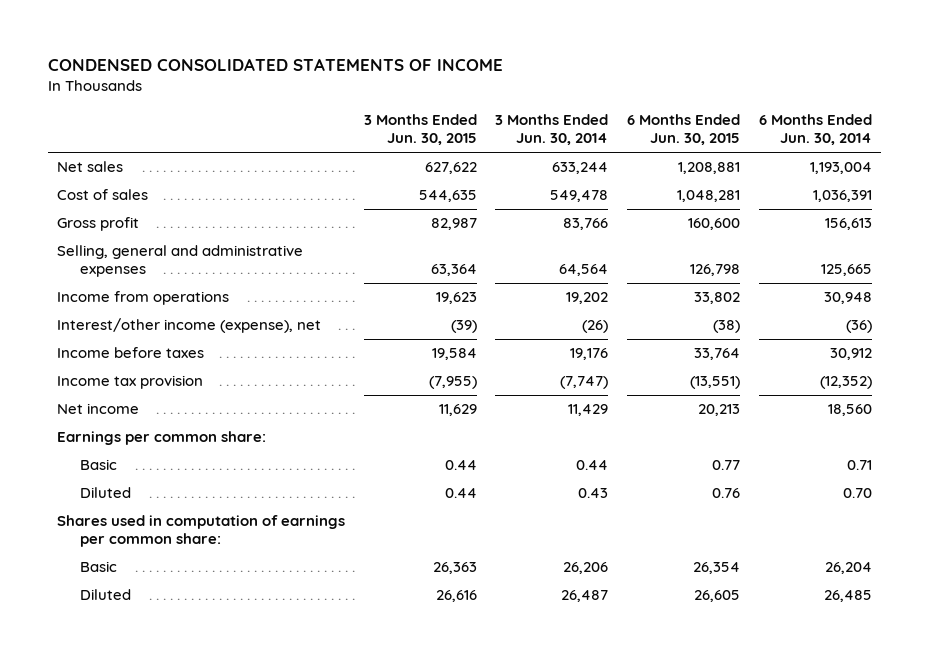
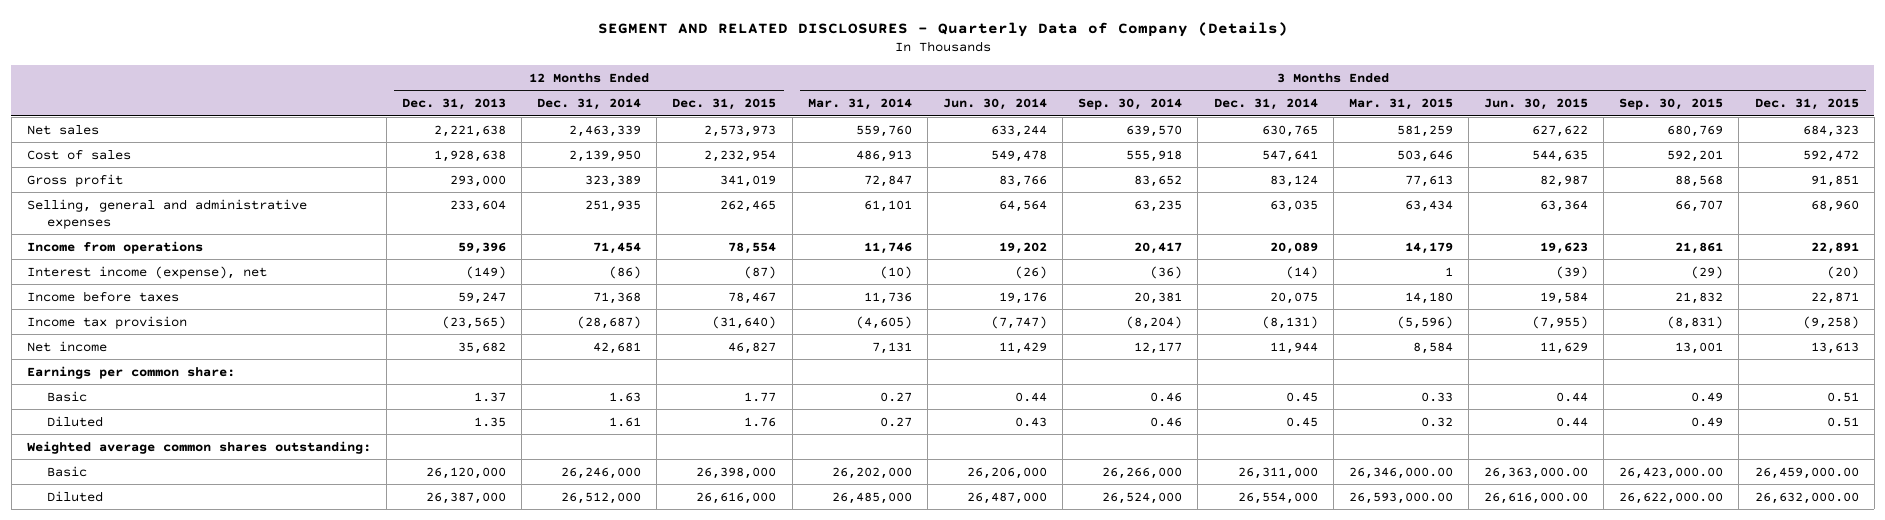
- CONDENSED CONSOLIDATED STATEMENTS OF INCOME
+ SEGMENT AND RELATED DISCLOSURES - Quarterly Data of Company (Details)
- | 3 Months Ended Jun. 30, 2015 | 3 Months Ended Jun. 30, 2014 | 6 Months Ended Jun. 30, 2015 | 6 Months Ended Jun. 30, 2014
+ | 12 Months Ended Dec. 31, 2013 | 12 Months Ended Dec. 31, 2014 | 12 Months Ended Dec. 31, 2015 | 3 Months Ended Mar. 31, 2014 | 3 Months Ended Jun. 30, 2014 | 3 Months Ended Sep. 30, 2014 | 3 Months Ended Dec. 31, 2014 | 3 Months Ended Mar. 31, 2015 | 3 Months Ended Jun. 30, 2015 | 3 Months Ended Sep. 30, 2015 | 3 Months Ended Dec. 31, 2015
- Interest/other income (expense), net | (39) | (26) | (38) | (36)
+ Interest income (expense), net | (149) | (86) | (87) | (10) | (26) | (36) | (14) | 1 | (39) | (29) | (20)
- Shares used in computation of earnings per common share:
- Basic | 26,363 | 26,206 | 26,354 | 26,204
- Diluted | 26,616 | 26,487 | 26,605 | 26,485
+ Weighted average common shares outstanding:
+ Basic | 26,120,000 | 26,246,000 | 26,398,000 | 26,202,000 | 26,206,000 | 26,266,000 | 26,311,000 | 26,346,000.00 | 26,363,000.00 | 26,423,000.00 | 26,459,000.00
+ Diluted | 26,387,000 | 26,512,000 | 26,616,000 | 26,485,000 | 26,487,000 | 26,524,000 | 26,554,000 | 26,593,000.00 | 26,616,000.00 | 26,622,000.00 | 26,632,000.00

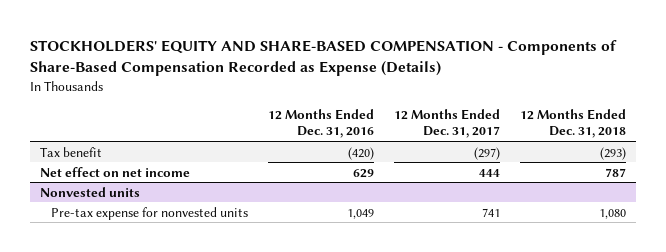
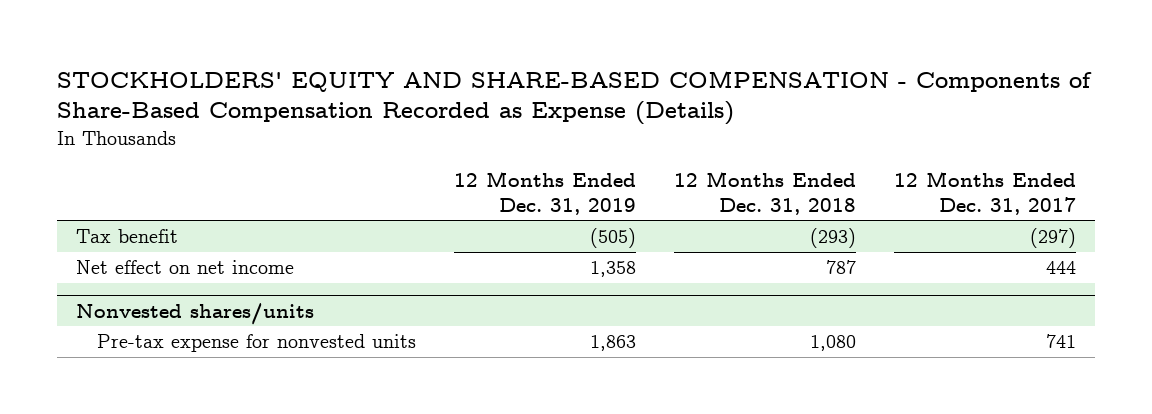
- | 12 Months Ended Dec. 31, 2016 | 12 Months Ended Dec. 31, 2017 | 12 Months Ended Dec. 31, 2018
+ | 12 Months Ended Dec. 31, 2019 | 12 Months Ended Dec. 31, 2018 | 12 Months Ended Dec. 31, 2017
- Nonvested units
+ Nonvested shares/units

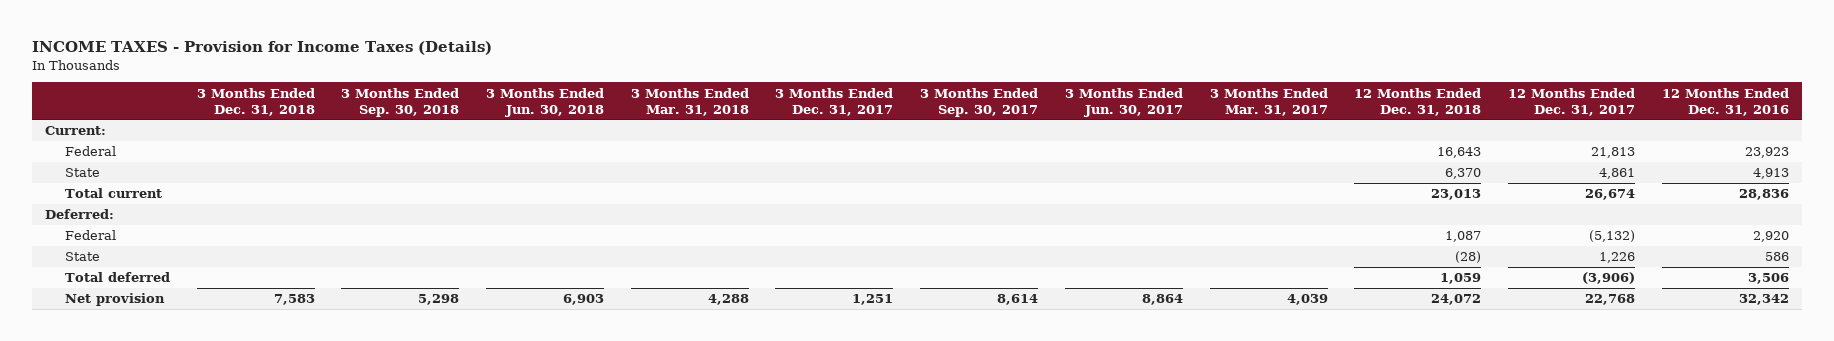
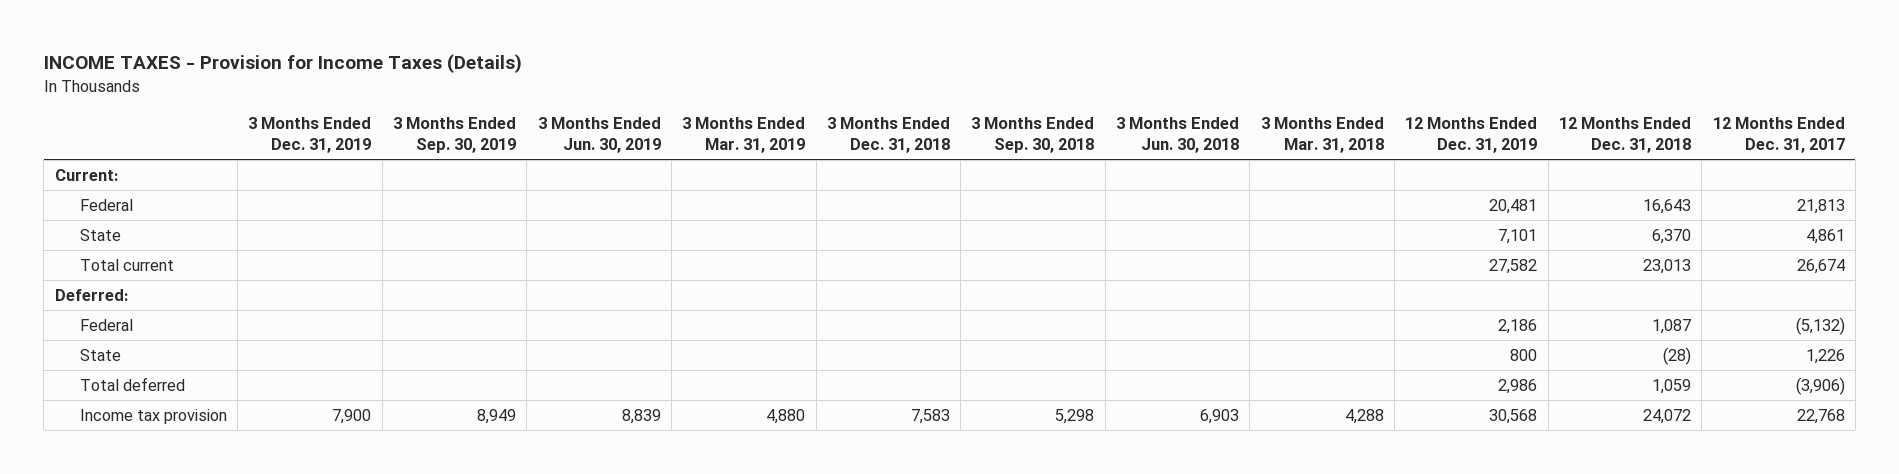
- | 3 Months Ended Dec. 31, 2018 | 3 Months Ended Sep. 30, 2018 | 3 Months Ended Jun. 30, 2018 | 3 Months Ended Mar. 31, 2018 | 3 Months Ended Dec. 31, 2017 | 3 Months Ended Sep. 30, 2017 | 3 Months Ended Jun. 30, 2017 | 3 Months Ended Mar. 31, 2017 | 12 Months Ended Dec. 31, 2018 | 12 Months Ended Dec. 31, 2017 | 12 Months Ended Dec. 31, 2016
+ | 3 Months Ended Dec. 31, 2019 | 3 Months Ended Sep. 30, 2019 | 3 Months Ended Jun. 30, 2019 | 3 Months Ended Mar. 31, 2019 | 3 Months Ended Dec. 31, 2018 | 3 Months Ended Sep. 30, 2018 | 3 Months Ended Jun. 30, 2018 | 3 Months Ended Mar. 31, 2018 | 12 Months Ended Dec. 31, 2019 | 12 Months Ended Dec. 31, 2018 | 12 Months Ended Dec. 31, 2017
- Net provision | 7,583 | 5,298 | 6,903 | 4,288 | 1,251 | 8,614 | 8,864 | 4,039 | 24,072 | 22,768 | 32,342
+ Income tax provision | 7,900 | 8,949 | 8,839 | 4,880 | 7,583 | 5,298 | 6,903 | 4,288 | 30,568 | 24,072 | 22,768

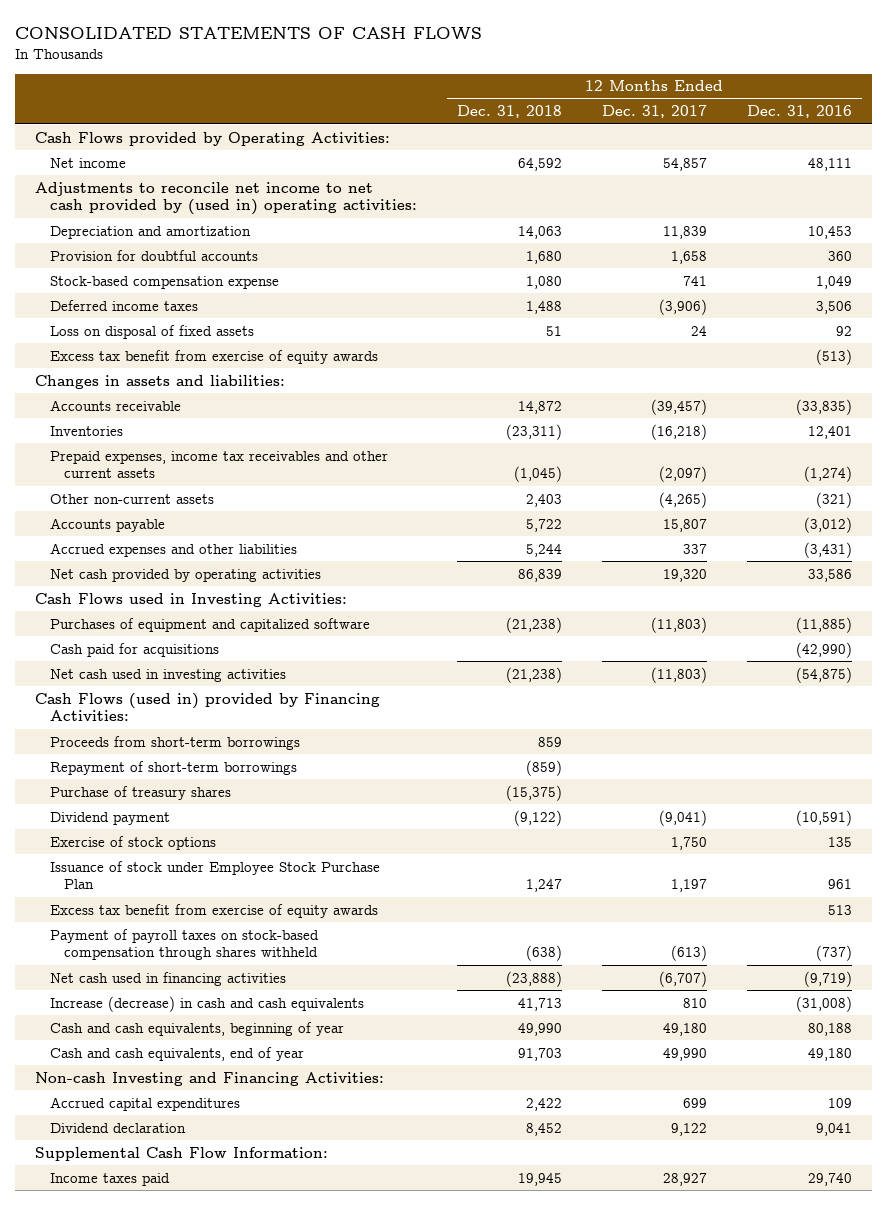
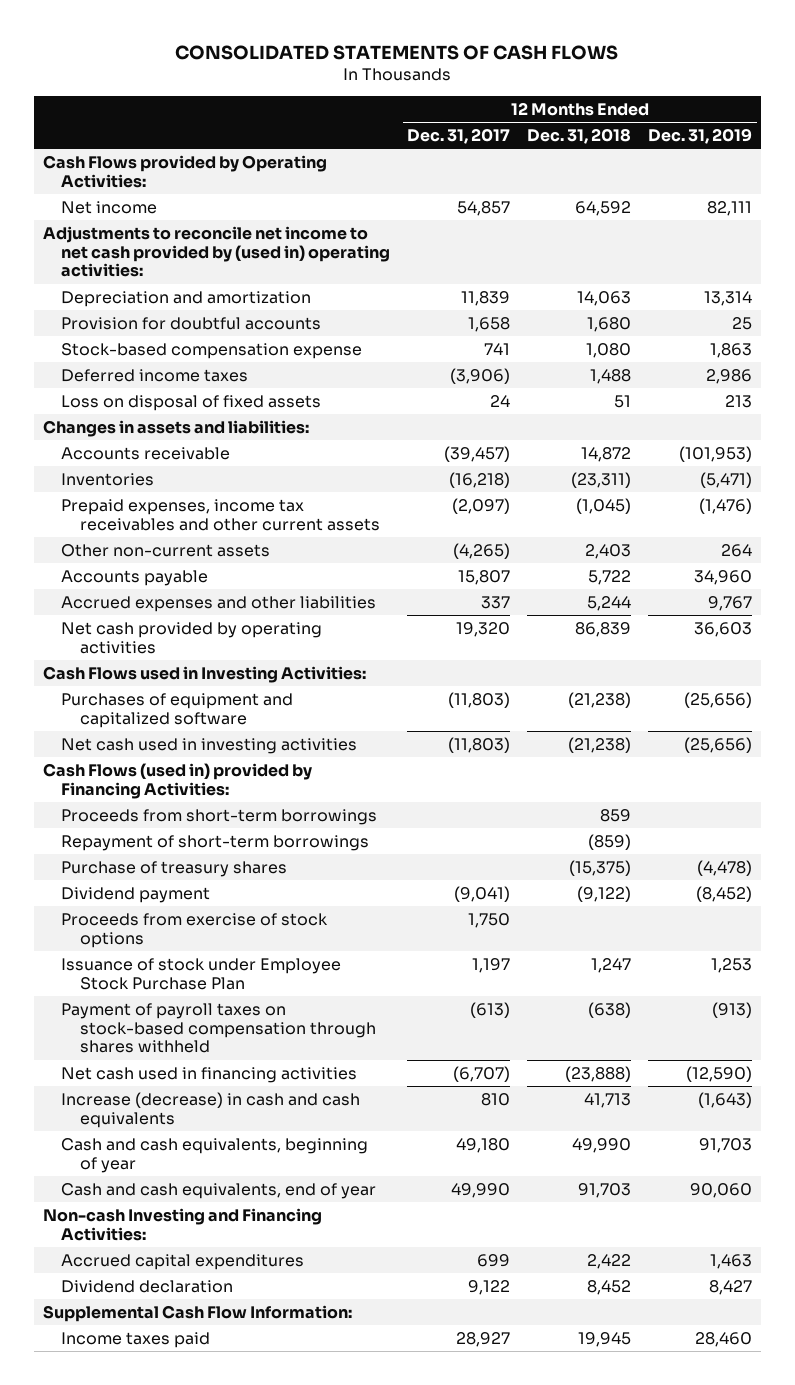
- | 12 Months Ended Dec. 31, 2018 | 12 Months Ended Dec. 31, 2017 | 12 Months Ended Dec. 31, 2016
+ | 12 Months Ended Dec. 31, 2017 | 12 Months Ended Dec. 31, 2018 | 12 Months Ended Dec. 31, 2019
- Excess tax benefit from exercise of equity awards | | | (513)
- Cash paid for acquisitions | | | (42,990)
- Exercise of stock options | | 1,750 | 135
+ Proceeds from exercise of stock options | 1,750 | |
- Excess tax benefit from exercise of equity awards | | | 513

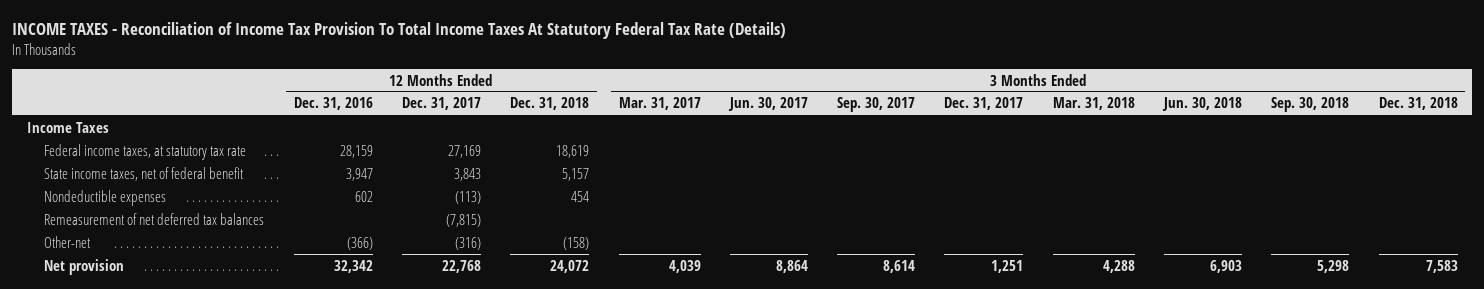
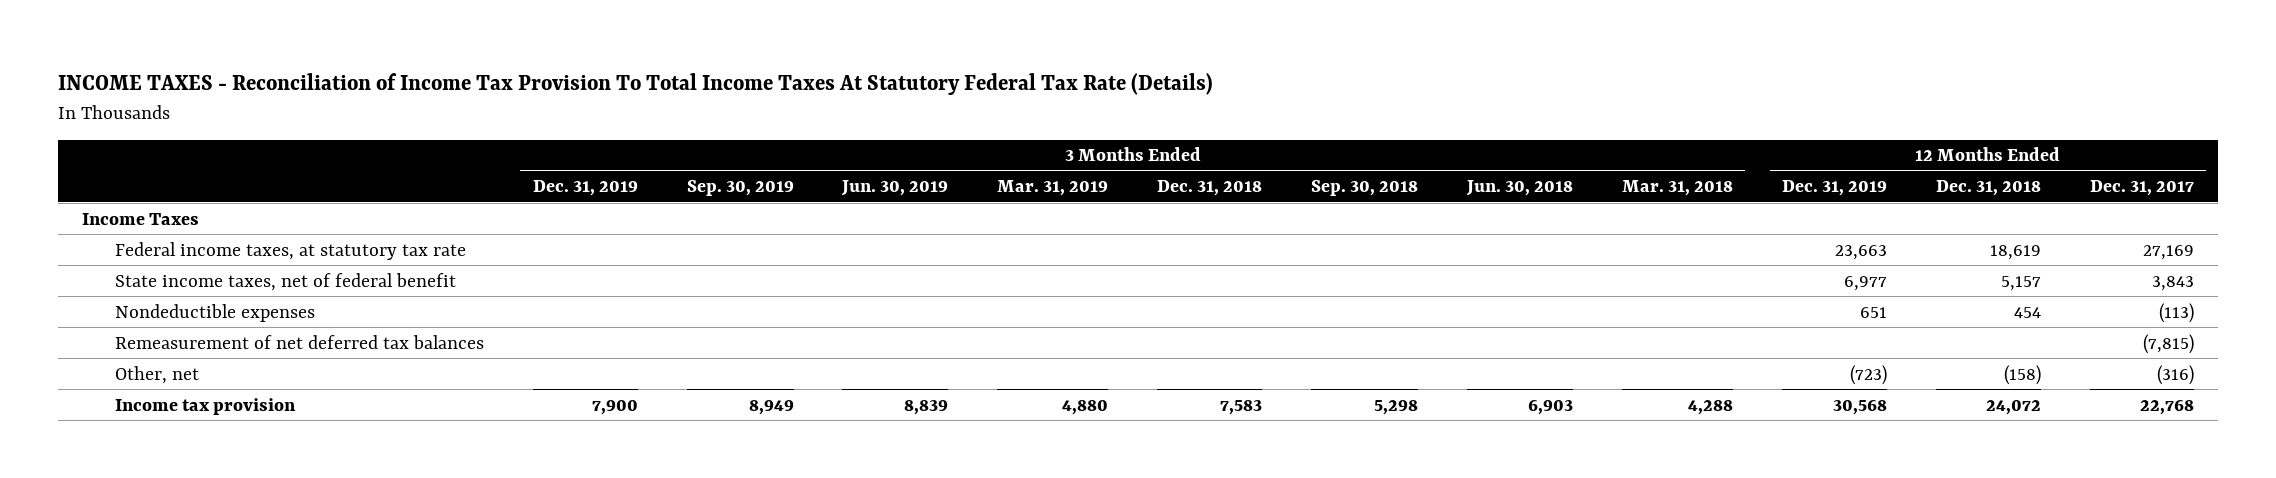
- | 12 Months Ended Dec. 31, 2016 | 12 Months Ended Dec. 31, 2017 | 12 Months Ended Dec. 31, 2018 | 3 Months Ended Mar. 31, 2017 | 3 Months Ended Jun. 30, 2017 | 3 Months Ended Sep. 30, 2017 | 3 Months Ended Dec. 31, 2017 | 3 Months Ended Mar. 31, 2018 | 3 Months Ended Jun. 30, 2018 | 3 Months Ended Sep. 30, 2018 | 3 Months Ended Dec. 31, 2018
+ | 3 Months Ended Dec. 31, 2019 | 3 Months Ended Sep. 30, 2019 | 3 Months Ended Jun. 30, 2019 | 3 Months Ended Mar. 31, 2019 | 3 Months Ended Dec. 31, 2018 | 3 Months Ended Sep. 30, 2018 | 3 Months Ended Jun. 30, 2018 | 3 Months Ended Mar. 31, 2018 | 12 Months Ended Dec. 31, 2019 | 12 Months Ended Dec. 31, 2018 | 12 Months Ended Dec. 31, 2017
- Other-net | (366) | (316) | (158) | | | | | | | |
- Net provision | 32,342 | 22,768 | 24,072 | 4,039 | 8,864 | 8,614 | 1,251 | 4,288 | 6,903 | 5,298 | 7,583
+ Other, net | | | | | | | | | (723) | (158) | (316)
+ Income tax provision | 7,900 | 8,949 | 8,839 | 4,880 | 7,583 | 5,298 | 6,903 | 4,288 | 30,568 | 24,072 | 22,768

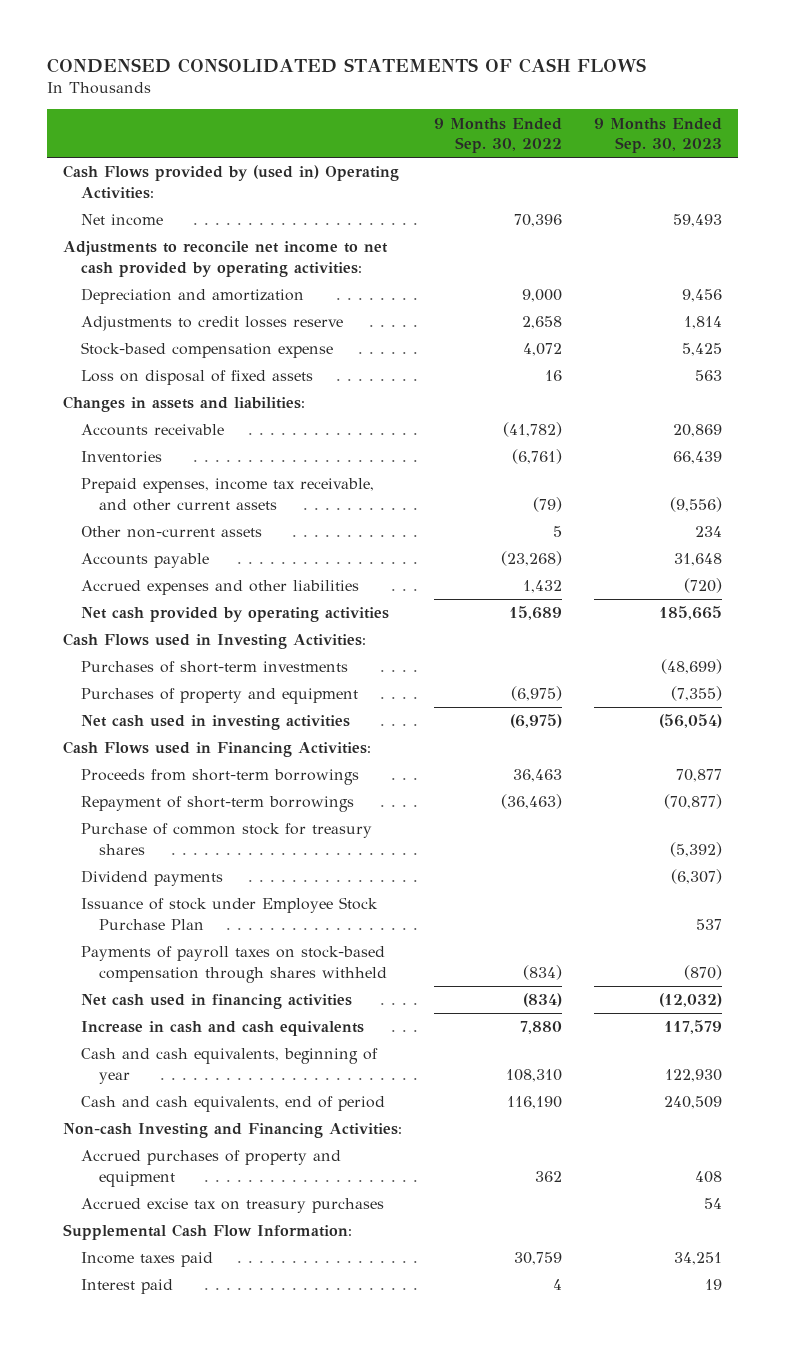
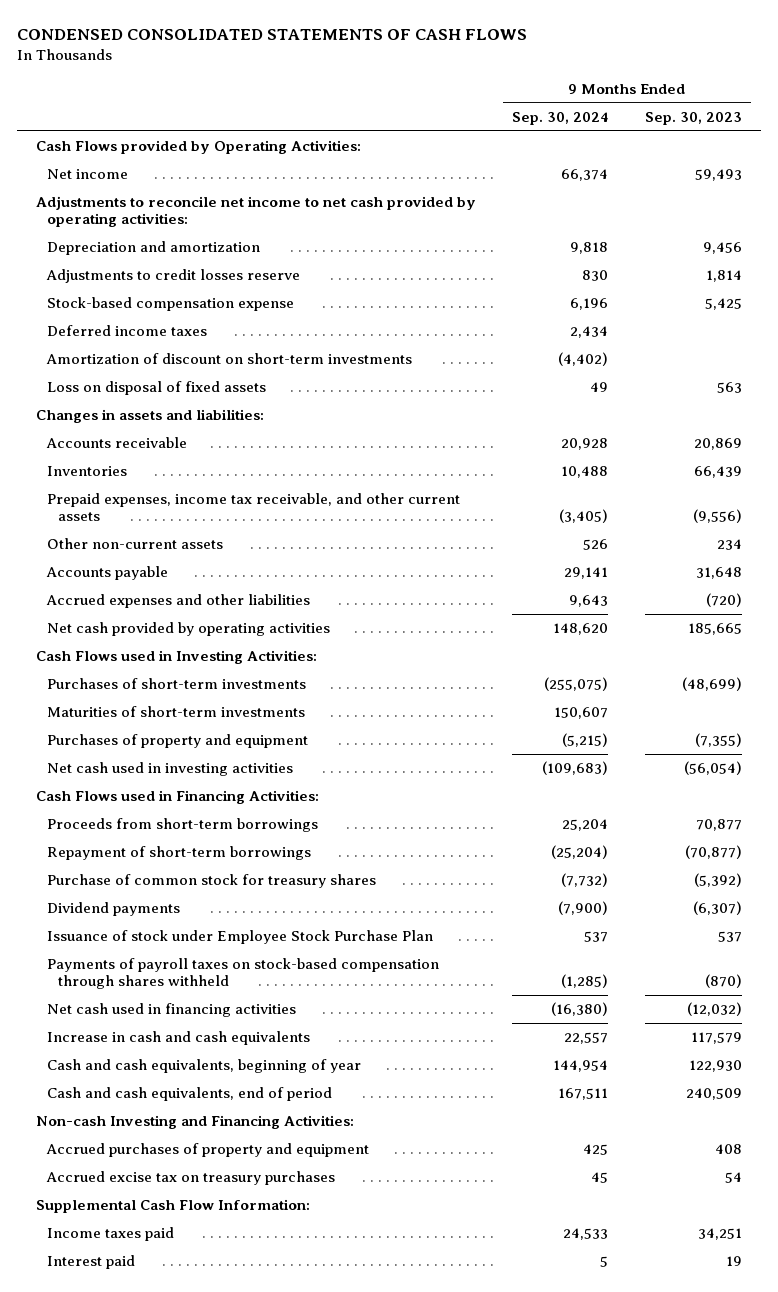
- | 9 Months Ended Sep. 30, 2022 | 9 Months Ended Sep. 30, 2023
+ | 9 Months Ended Sep. 30, 2024 | 9 Months Ended Sep. 30, 2023
- Cash Flows provided by (used in) Operating Activities:
+ Cash Flows provided by Operating Activities:
+ Deferred income taxes | 2,434 |
+ Amortization of discount on short-term investments | (4,402) |
+ Maturities of short-term investments | 150,607 |

